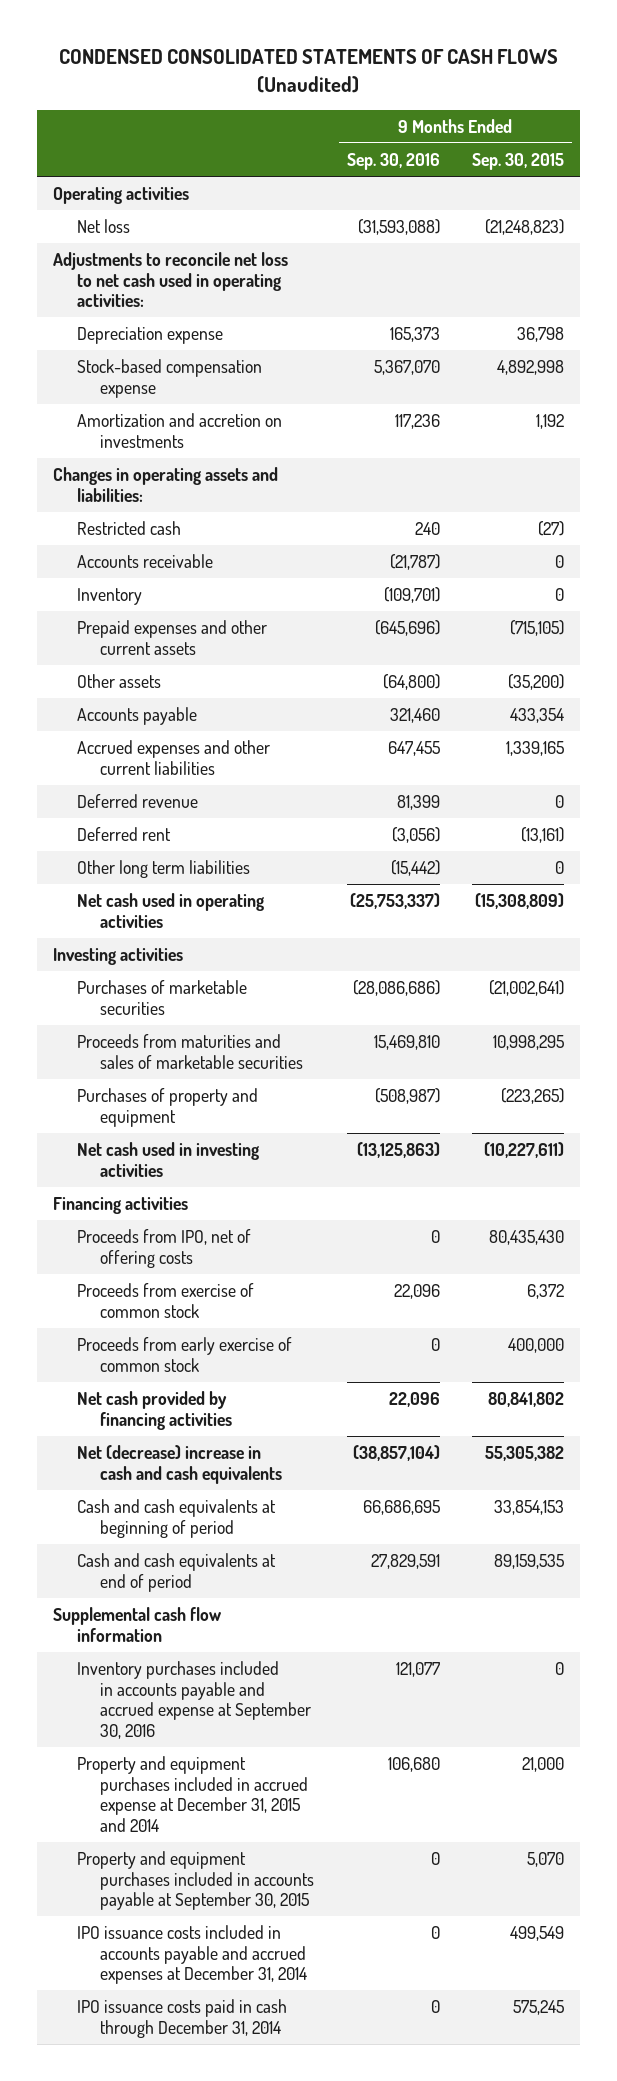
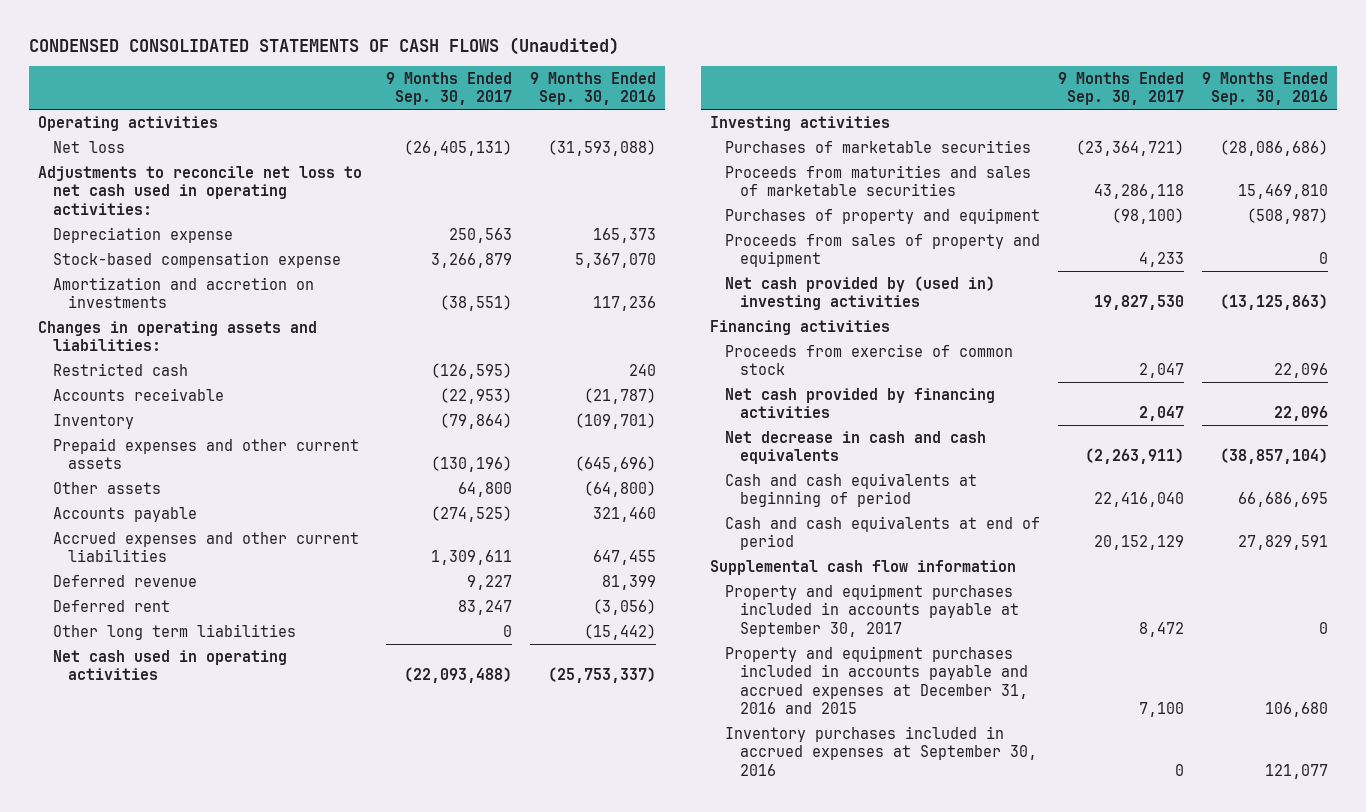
- | 9 Months Ended Sep. 30, 2016 | 9 Months Ended Sep. 30, 2015
+ | 9 Months Ended Sep. 30, 2017 | 9 Months Ended Sep. 30, 2016
- Net cash used in investing activities | (13,125,863) | (10,227,611)
+ Proceeds from sales of property and equipment | 4,233 | 0
+ Net cash provided by (used in) investing activities | 19,827,530 | (13,125,863)
- Proceeds from IPO, net of offering costs | 0 | 80,435,430
- Proceeds from early exercise of common stock | 0 | 400,000
- Net (decrease) increase in cash and cash equivalents | (38,857,104) | 55,305,382
+ Net decrease in cash and cash equivalents | (2,263,911) | (38,857,104)
- Inventory purchases included in accounts payable and accrued expense at September 30, 2016 | 121,077 | 0
- Property and equipment purchases included in accrued expense at December 31, 2015 and 2014 | 106,680 | 21,000
- Property and equipment purchases included in accounts payable at September 30, 2015 | 0 | 5,070
- IPO issuance costs included in accounts payable and accrued expenses at December 31, 2014 | 0 | 499,549
- IPO issuance costs paid in cash through December 31, 2014 | 0 | 575,245
+ Property and equipment purchases included in accounts payable at September 30, 2017 | 8,472 | 0
+ Property and equipment purchases included in accounts payable and accrued expenses at December 31, 2016 and 2015 | 7,100 | 106,680
+ Inventory purchases included in accrued expenses at September 30, 2016 | 0 | 121,077

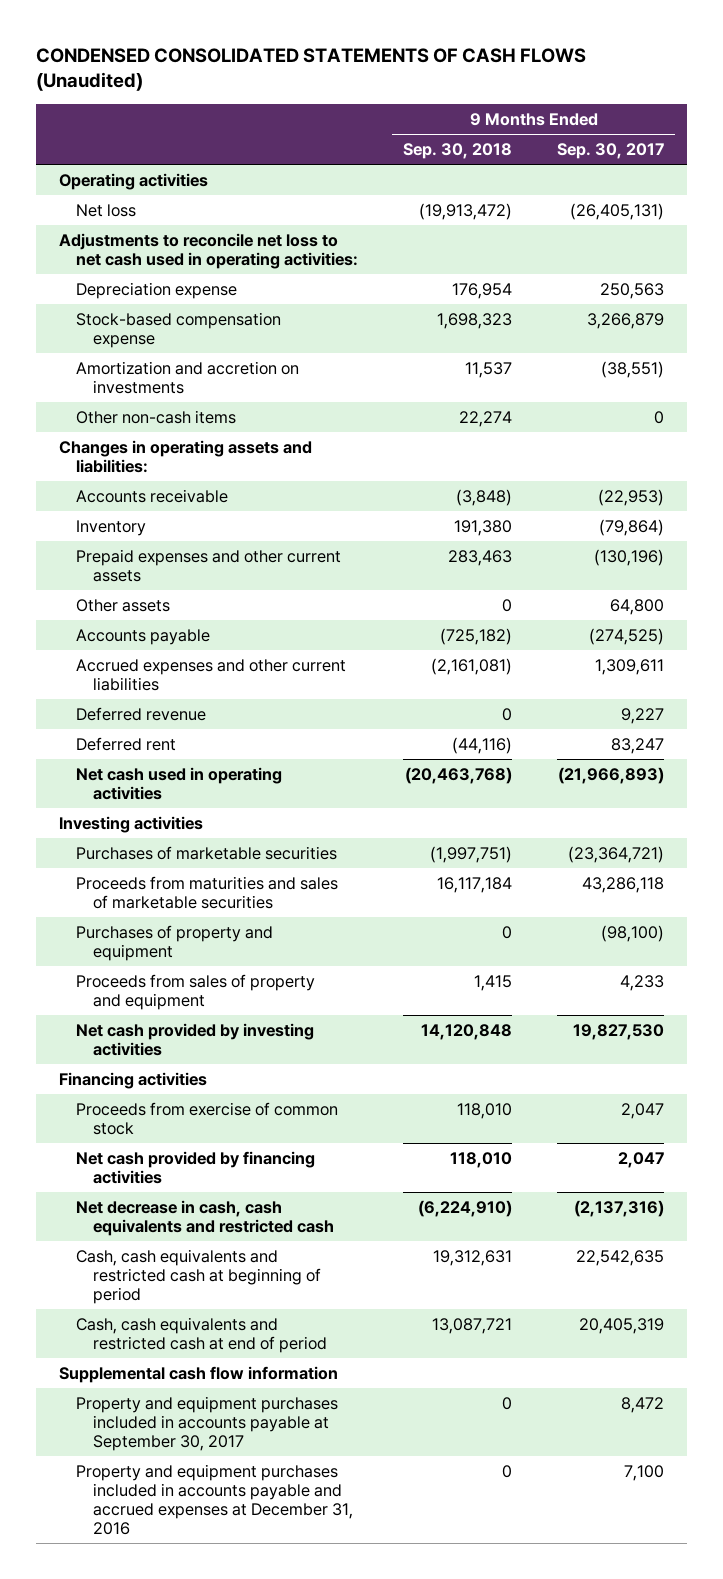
- | 9 Months Ended Sep. 30, 2017 | 9 Months Ended Sep. 30, 2016
+ | 9 Months Ended Sep. 30, 2018 | 9 Months Ended Sep. 30, 2017
+ Other non-cash items | 22,274 | 0
- Restricted cash | (126,595) | 240
- Other long term liabilities | 0 | (15,442)
- Net cash used in operating activities | (22,093,488) | (25,753,337)
+ Net cash used in operating activities | (20,463,768) | (21,966,893)
- Net cash provided by (used in) investing activities | 19,827,530 | (13,125,863)
+ Net cash provided by investing activities | 14,120,848 | 19,827,530
- Net decrease in cash and cash equivalents | (2,263,911) | (38,857,104)
- Cash and cash equivalents at beginning of period | 22,416,040 | 66,686,695
- Cash and cash equivalents at end of period | 20,152,129 | 27,829,591
+ Net decrease in cash, cash equivalents and restricted cash | (6,224,910) | (2,137,316)
+ Cash, cash equivalents and restricted cash at beginning of period | 19,312,631 | 22,542,635
+ Cash, cash equivalents and restricted cash at end of period | 13,087,721 | 20,405,319
- Property and equipment purchases included in accounts payable and accrued expenses at December 31, 2016 and 2015 | 7,100 | 106,680
- Inventory purchases included in accrued expenses at September 30, 2016 | 0 | 121,077
+ Property and equipment purchases included in accounts payable and accrued expenses at December 31, 2016 | 0 | 7,100

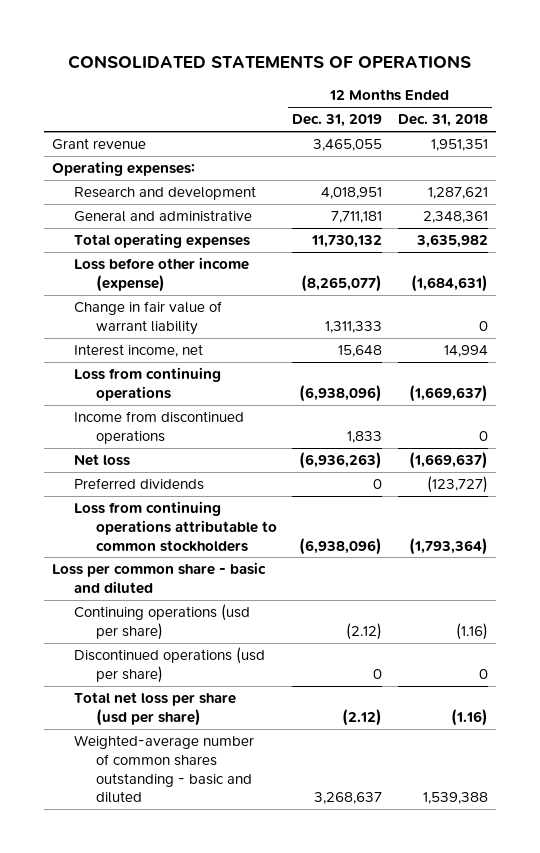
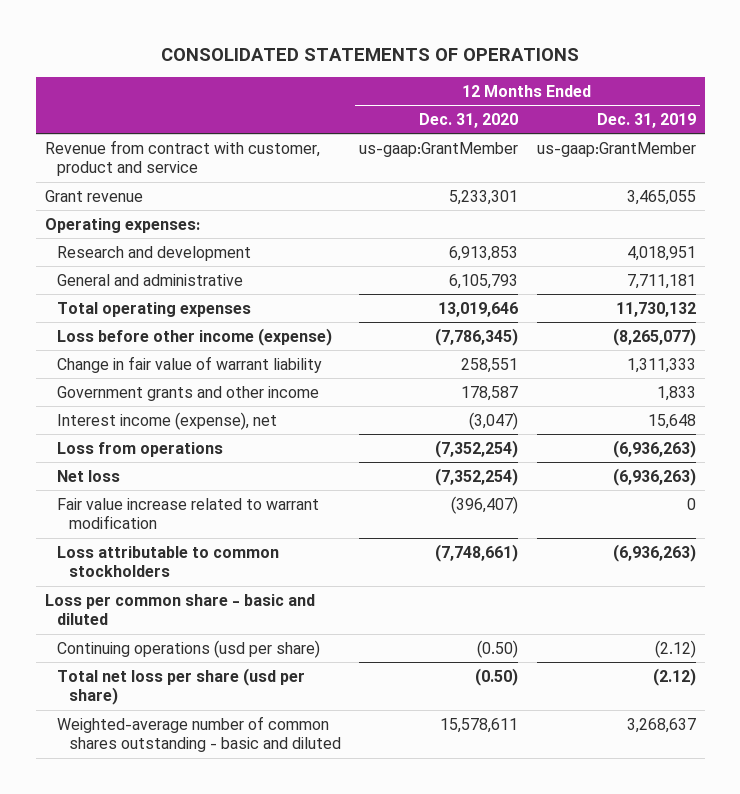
- | 12 Months Ended Dec. 31, 2019 | 12 Months Ended Dec. 31, 2018
+ | 12 Months Ended Dec. 31, 2020 | 12 Months Ended Dec. 31, 2019
+ Revenue from contract with customer, product and service | us-gaap:GrantMember | us-gaap:GrantMember
- Interest income, net | 15,648 | 14,994
- Loss from continuing operations | (6,938,096) | (1,669,637)
- Income from discontinued operations | 1,833 | 0
+ Government grants and other income | 178,587 | 1,833
+ Interest income (expense), net | (3,047) | 15,648
+ Loss from operations | (7,352,254) | (6,936,263)
- Preferred dividends | 0 | (123,727)
- Loss from continuing operations attributable to common stockholders | (6,938,096) | (1,793,364)
+ Fair value increase related to warrant modification | (396,407) | 0
+ Loss attributable to common stockholders | (7,748,661) | (6,936,263)
- Discontinued operations (usd per share) | 0 | 0

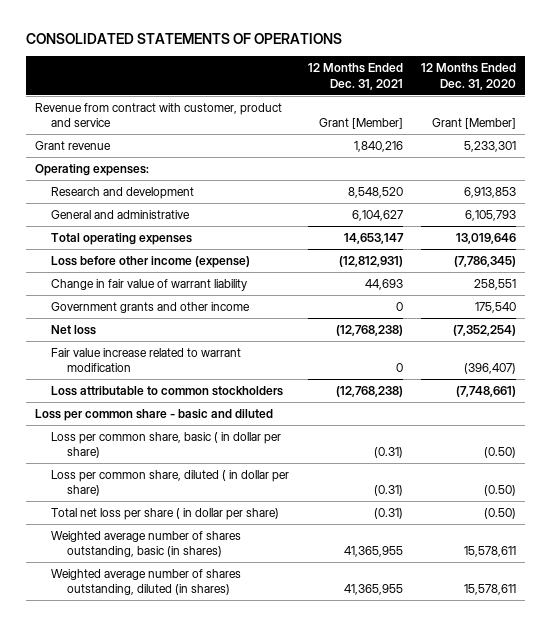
- | 12 Months Ended Dec. 31, 2020 | 12 Months Ended Dec. 31, 2019
+ | 12 Months Ended Dec. 31, 2021 | 12 Months Ended Dec. 31, 2020
- Revenue from contract with customer, product and service | us-gaap:GrantMember | us-gaap:GrantMember
+ Revenue from contract with customer, product and service | Grant [Member] | Grant [Member]
- Government grants and other income | 178,587 | 1,833
- Interest income (expense), net | (3,047) | 15,648
- Loss from operations | (7,352,254) | (6,936,263)
+ Government grants and other income | 0 | 175,540
- Continuing operations (usd per share) | (0.50) | (2.12)
- Total net loss per share (usd per share) | (0.50) | (2.12)
- Weighted-average number of common shares outstanding - basic and diluted | 15,578,611 | 3,268,637
+ Loss per common share, basic ( in dollar per share) | (0.31) | (0.50)
+ Loss per common share, diluted ( in dollar per share) | (0.31) | (0.50)
+ Total net loss per share ( in dollar per share) | (0.31) | (0.50)
+ Weighted average number of shares outstanding, basic (in shares) | 41,365,955 | 15,578,611
+ Weighted average number of shares outstanding, diluted (in shares) | 41,365,955 | 15,578,611

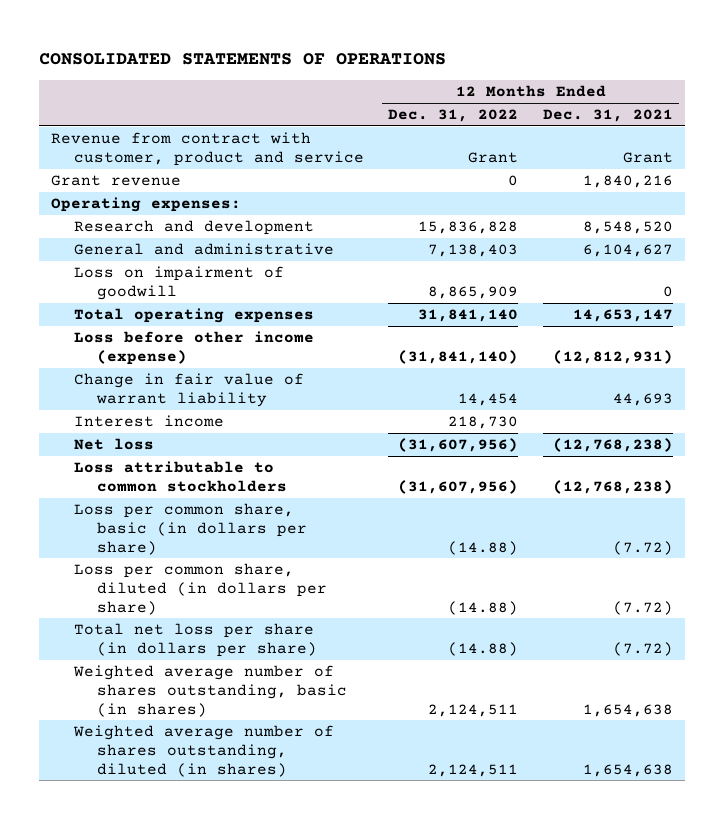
- | 12 Months Ended Dec. 31, 2021 | 12 Months Ended Dec. 31, 2020
+ | 12 Months Ended Dec. 31, 2022 | 12 Months Ended Dec. 31, 2021
- Revenue from contract with customer, product and service | Grant [Member] | Grant [Member]
+ Revenue from contract with customer, product and service | Grant | Grant
+ Loss on impairment of goodwill | 8,865,909 | 0
- Government grants and other income | 0 | 175,540
+ Interest income | 218,730 |
- Fair value increase related to warrant modification | 0 | (396,407)
- Loss per common share - basic and diluted
- Loss per common share, basic ( in dollar per share) | (0.31) | (0.50)
- Loss per common share, diluted ( in dollar per share) | (0.31) | (0.50)
- Total net loss per share ( in dollar per share) | (0.31) | (0.50)
- Weighted average number of shares outstanding, basic (in shares) | 41,365,955 | 15,578,611
- Weighted average number of shares outstanding, diluted (in shares) | 41,365,955 | 15,578,611
+ Loss per common share, basic (in dollars per share) | (14.88) | (7.72)
+ Loss per common share, diluted (in dollars per share) | (14.88) | (7.72)
+ Total net loss per share (in dollars per share) | (14.88) | (7.72)
+ Weighted average number of shares outstanding, basic (in shares) | 2,124,511 | 1,654,638
+ Weighted average number of shares outstanding, diluted (in shares) | 2,124,511 | 1,654,638

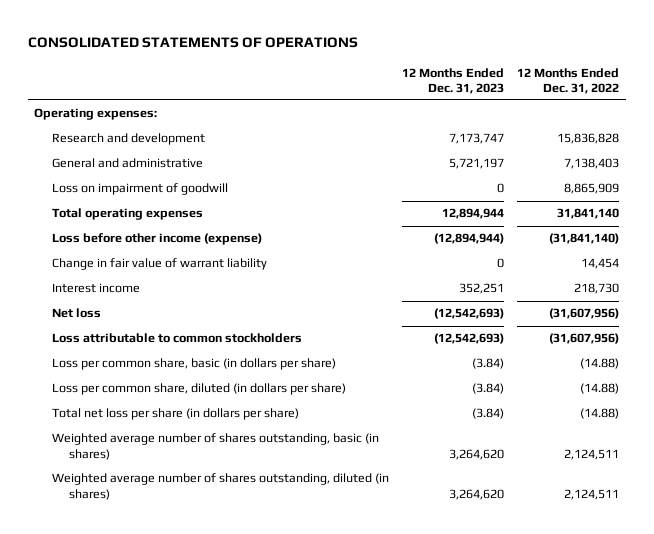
- | 12 Months Ended Dec. 31, 2022 | 12 Months Ended Dec. 31, 2021
+ | 12 Months Ended Dec. 31, 2023 | 12 Months Ended Dec. 31, 2022
- Revenue from contract with customer, product and service | Grant | Grant
- Grant revenue | 0 | 1,840,216

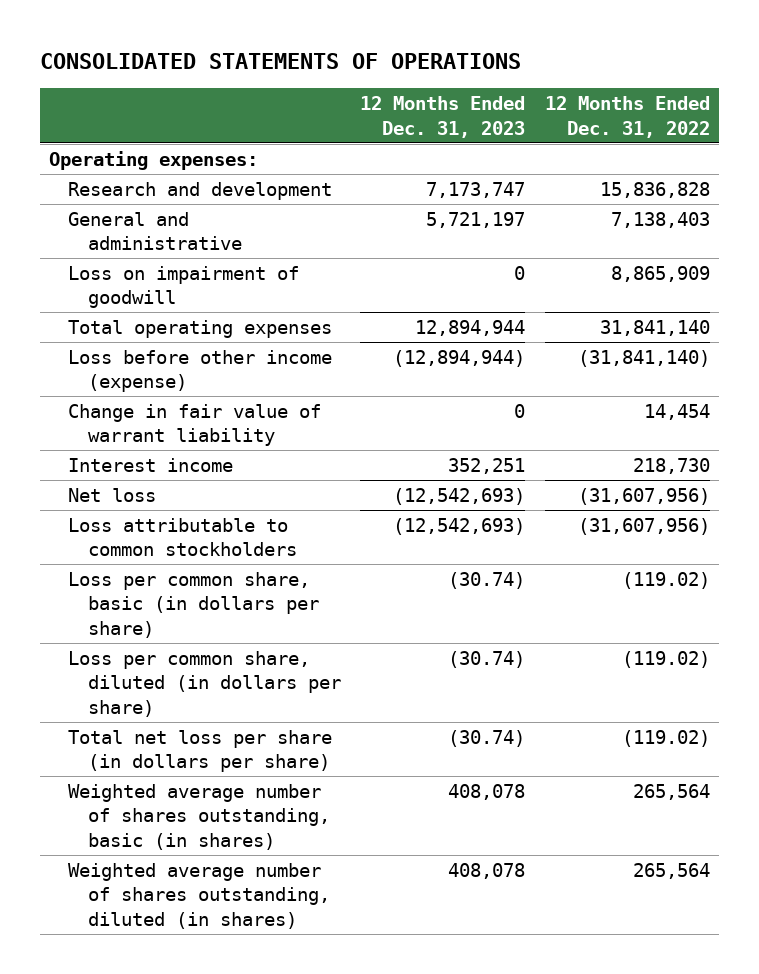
- Loss per common share, basic (in dollars per share) | (3.84) | (14.88)
- Loss per common share, diluted (in dollars per share) | (3.84) | (14.88)
- Total net loss per share (in dollars per share) | (3.84) | (14.88)
- Weighted average number of shares outstanding, basic (in shares) | 3,264,620 | 2,124,511
- Weighted average number of shares outstanding, diluted (in shares) | 3,264,620 | 2,124,511
+ Loss per common share, basic (in dollars per share) | (30.74) | (119.02)
+ Loss per common share, diluted (in dollars per share) | (30.74) | (119.02)
+ Total net loss per share (in dollars per share) | (30.74) | (119.02)
+ Weighted average number of shares outstanding, basic (in shares) | 408,078 | 265,564
+ Weighted average number of shares outstanding, diluted (in shares) | 408,078 | 265,564

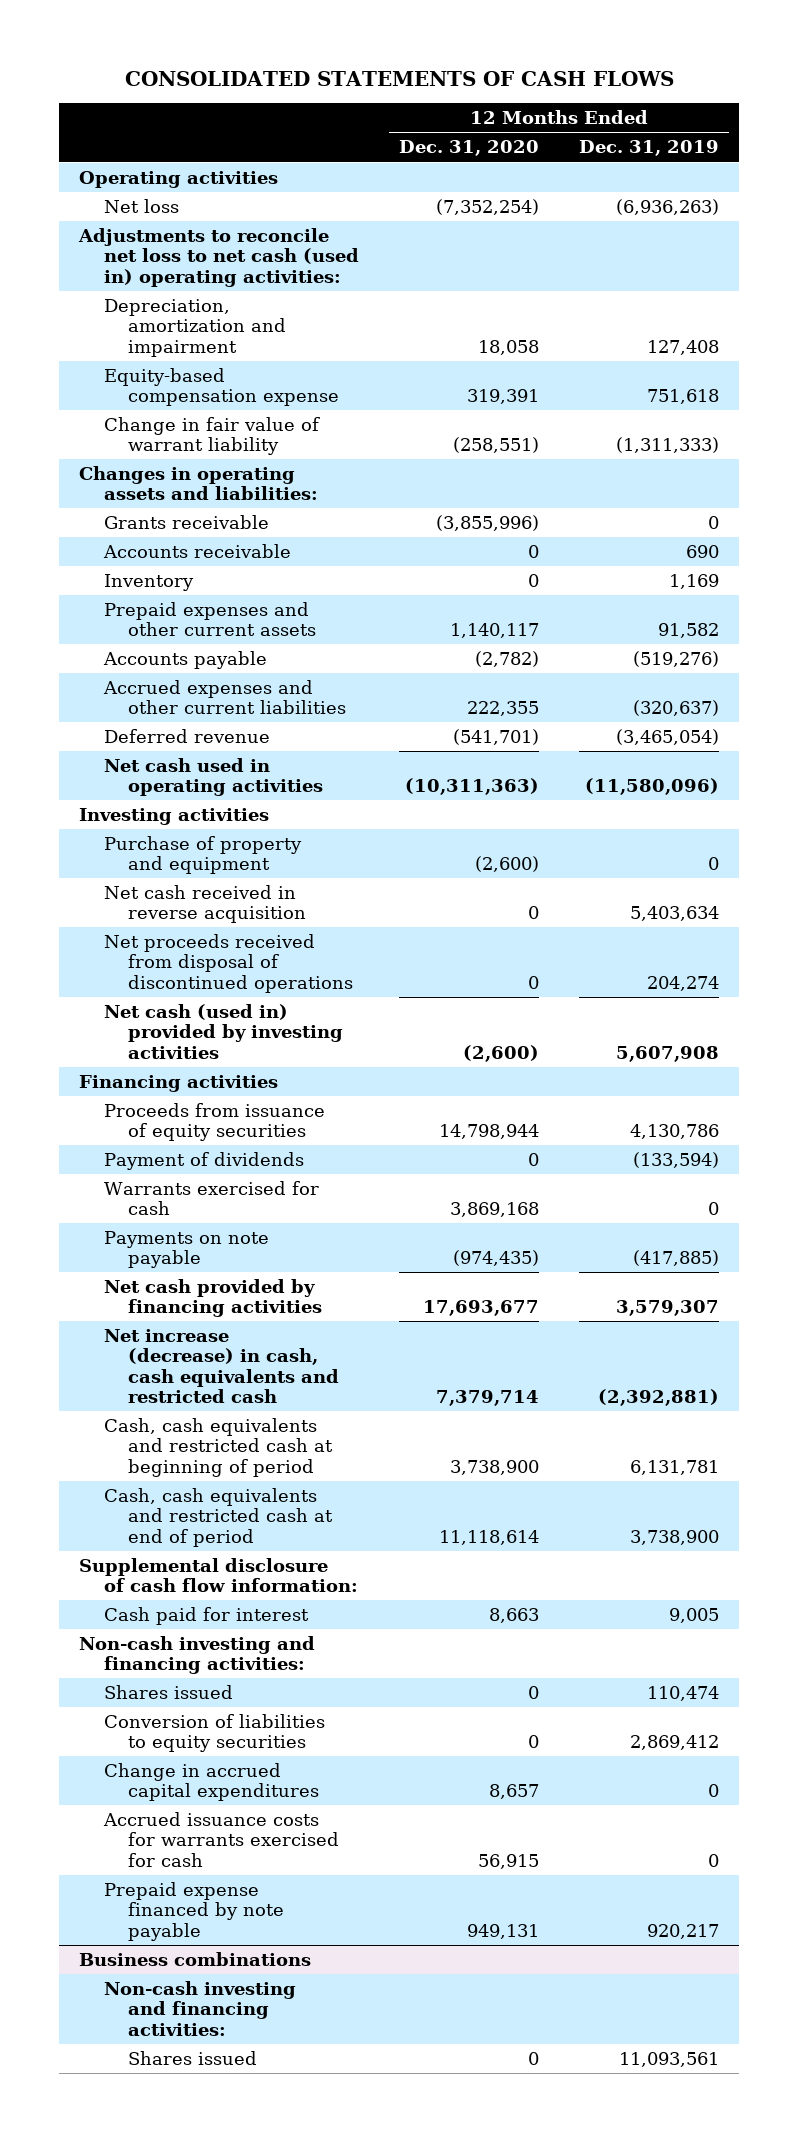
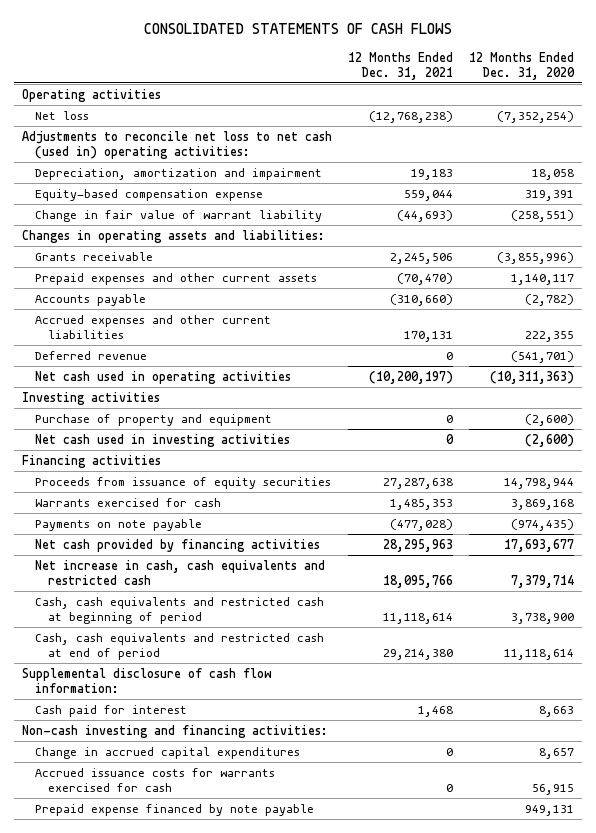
- | 12 Months Ended Dec. 31, 2020 | 12 Months Ended Dec. 31, 2019
+ | 12 Months Ended Dec. 31, 2021 | 12 Months Ended Dec. 31, 2020
- Accounts receivable | 0 | 690
- Inventory | 0 | 1,169
- Net cash received in reverse acquisition | 0 | 5,403,634
- Net proceeds received from disposal of discontinued operations | 0 | 204,274
- Net cash (used in) provided by investing activities | (2,600) | 5,607,908
+ Net cash used in investing activities | 0 | (2,600)
- Payment of dividends | 0 | (133,594)
- Net increase (decrease) in cash, cash equivalents and restricted cash | 7,379,714 | (2,392,881)
+ Net increase in cash, cash equivalents and restricted cash | 18,095,766 | 7,379,714
- Shares issued | 0 | 110,474
- Conversion of liabilities to equity securities | 0 | 2,869,412
- Business combinations
- Non-cash investing and financing activities:
- Shares issued | 0 | 11,093,561

